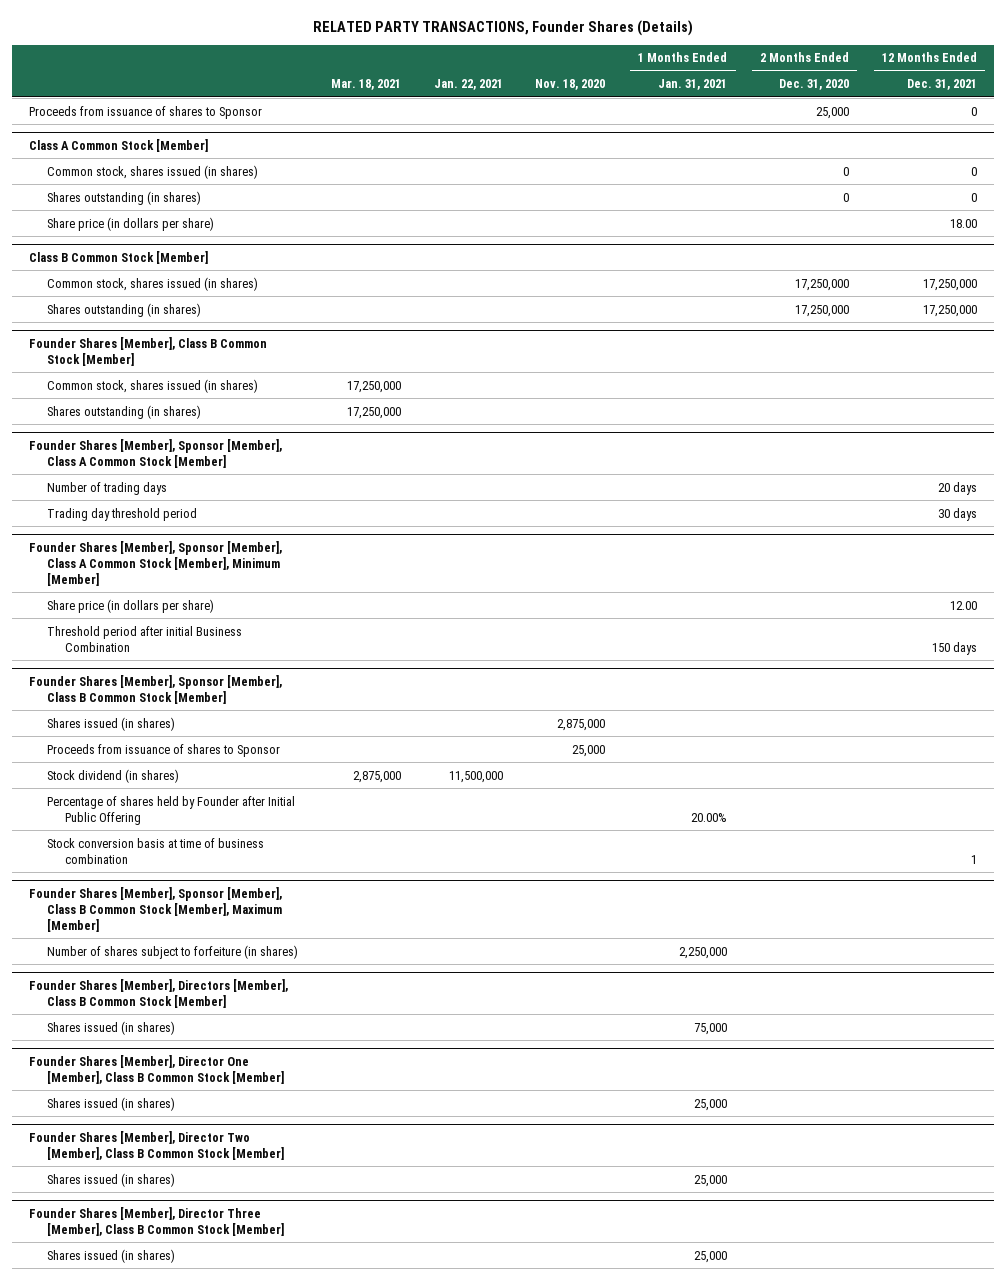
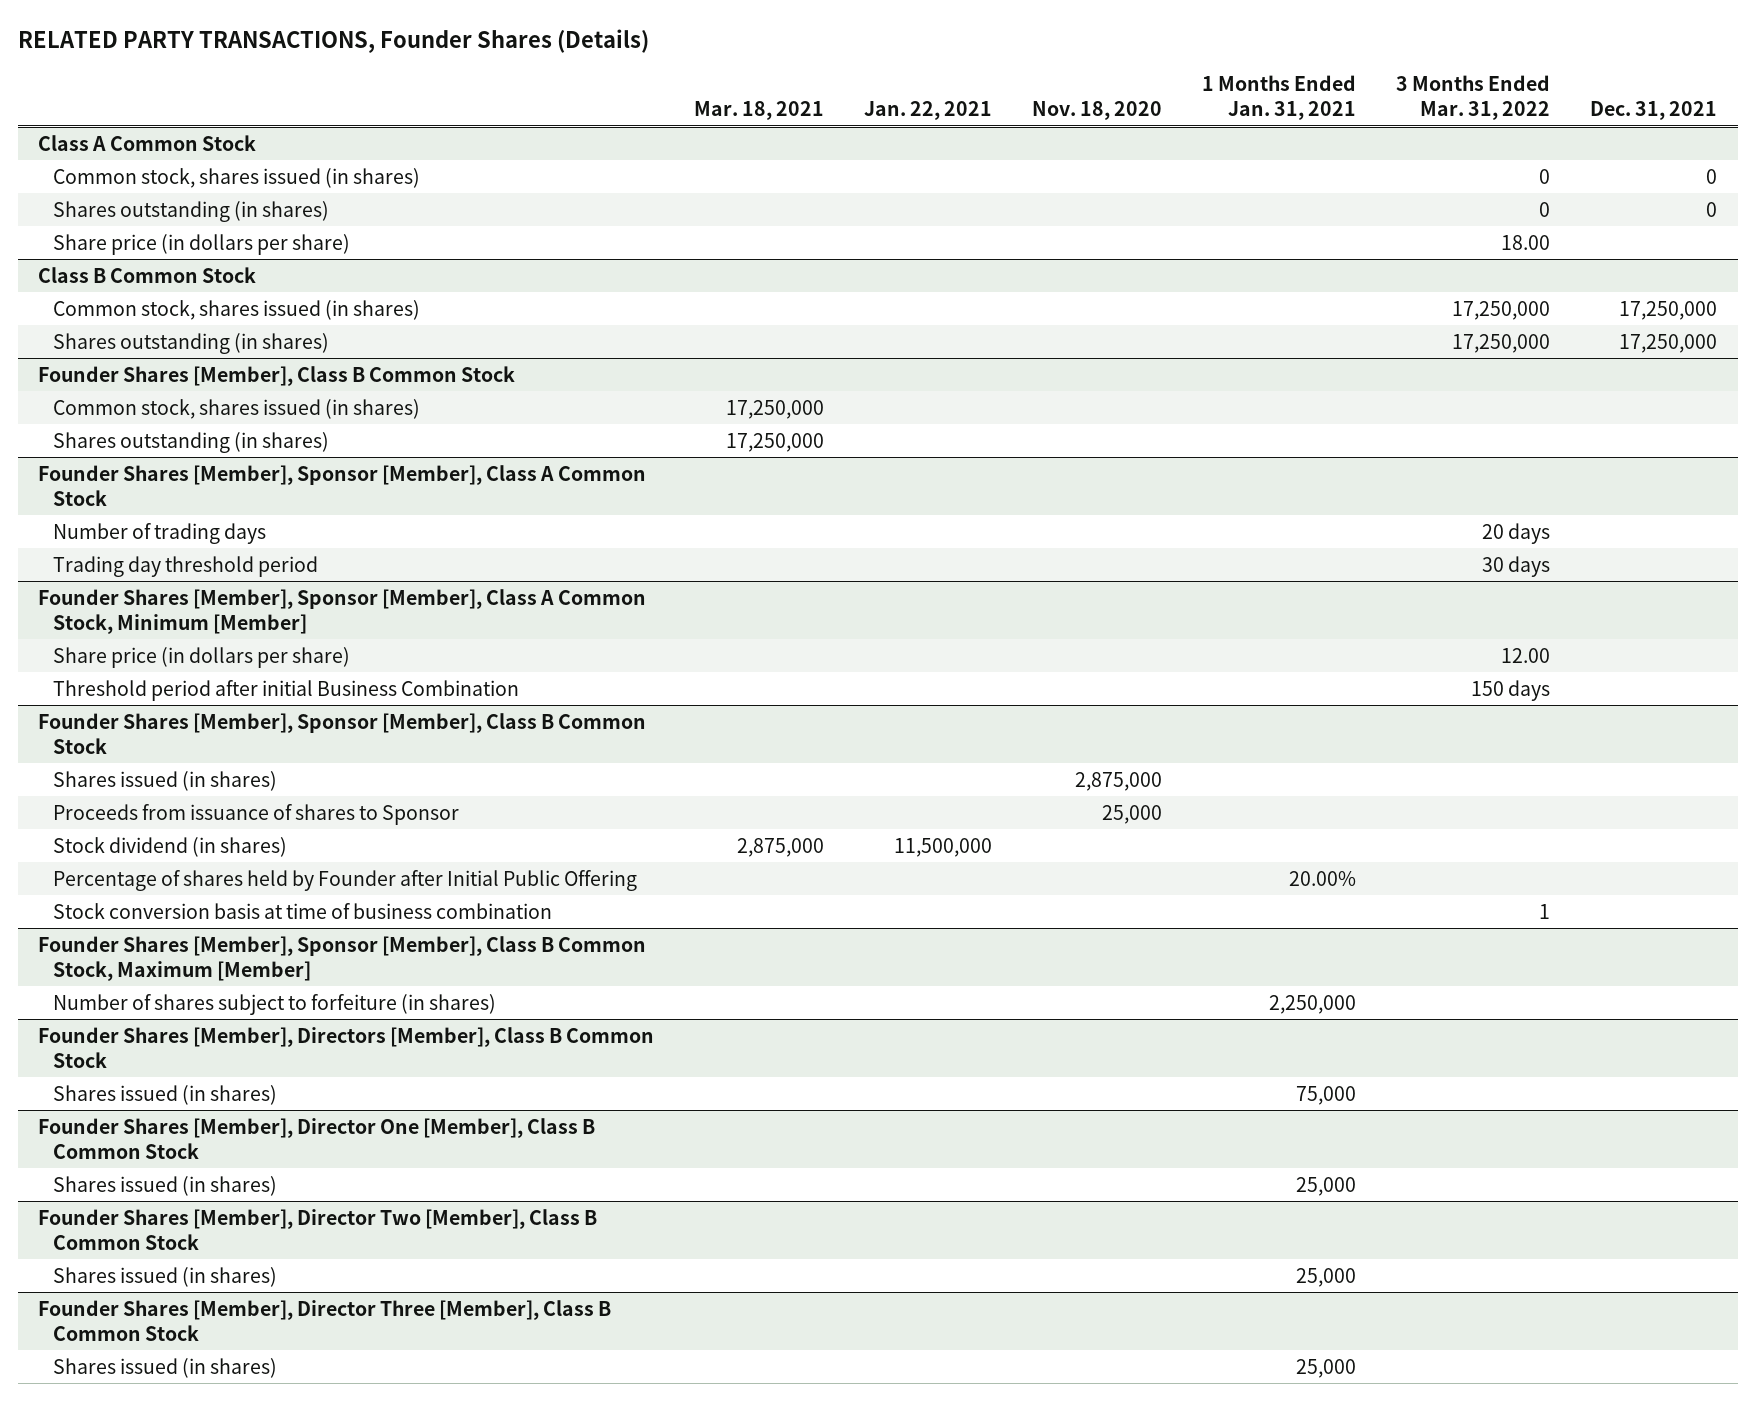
- | Mar. 18, 2021 | Jan. 22, 2021 | Nov. 18, 2020 | 1 Months Ended Jan. 31, 2021 | 2 Months Ended Dec. 31, 2020 | 12 Months Ended Dec. 31, 2021
+ | Mar. 18, 2021 | Jan. 22, 2021 | Nov. 18, 2020 | 1 Months Ended Jan. 31, 2021 | 3 Months Ended Mar. 31, 2022 | Dec. 31, 2021
- Proceeds from issuance of shares to Sponsor | | | | | 25,000 | 0
- Class A Common Stock [Member]
+ Class A Common Stock
- Class B Common Stock [Member]
+ Class B Common Stock
- Founder Shares [Member], Class B Common Stock [Member]
+ Founder Shares [Member], Class B Common Stock
- Founder Shares [Member], Sponsor [Member], Class A Common Stock [Member]
+ Founder Shares [Member], Sponsor [Member], Class A Common Stock
- Founder Shares [Member], Sponsor [Member], Class A Common Stock [Member], Minimum [Member]
+ Founder Shares [Member], Sponsor [Member], Class A Common Stock, Minimum [Member]
- Founder Shares [Member], Sponsor [Member], Class B Common Stock [Member]
+ Founder Shares [Member], Sponsor [Member], Class B Common Stock
- Founder Shares [Member], Sponsor [Member], Class B Common Stock [Member], Maximum [Member]
+ Founder Shares [Member], Sponsor [Member], Class B Common Stock, Maximum [Member]
- Founder Shares [Member], Directors [Member], Class B Common Stock [Member]
+ Founder Shares [Member], Directors [Member], Class B Common Stock
- Founder Shares [Member], Director One [Member], Class B Common Stock [Member]
+ Founder Shares [Member], Director One [Member], Class B Common Stock
- Founder Shares [Member], Director Two [Member], Class B Common Stock [Member]
+ Founder Shares [Member], Director Two [Member], Class B Common Stock
- Founder Shares [Member], Director Three [Member], Class B Common Stock [Member]
+ Founder Shares [Member], Director Three [Member], Class B Common Stock

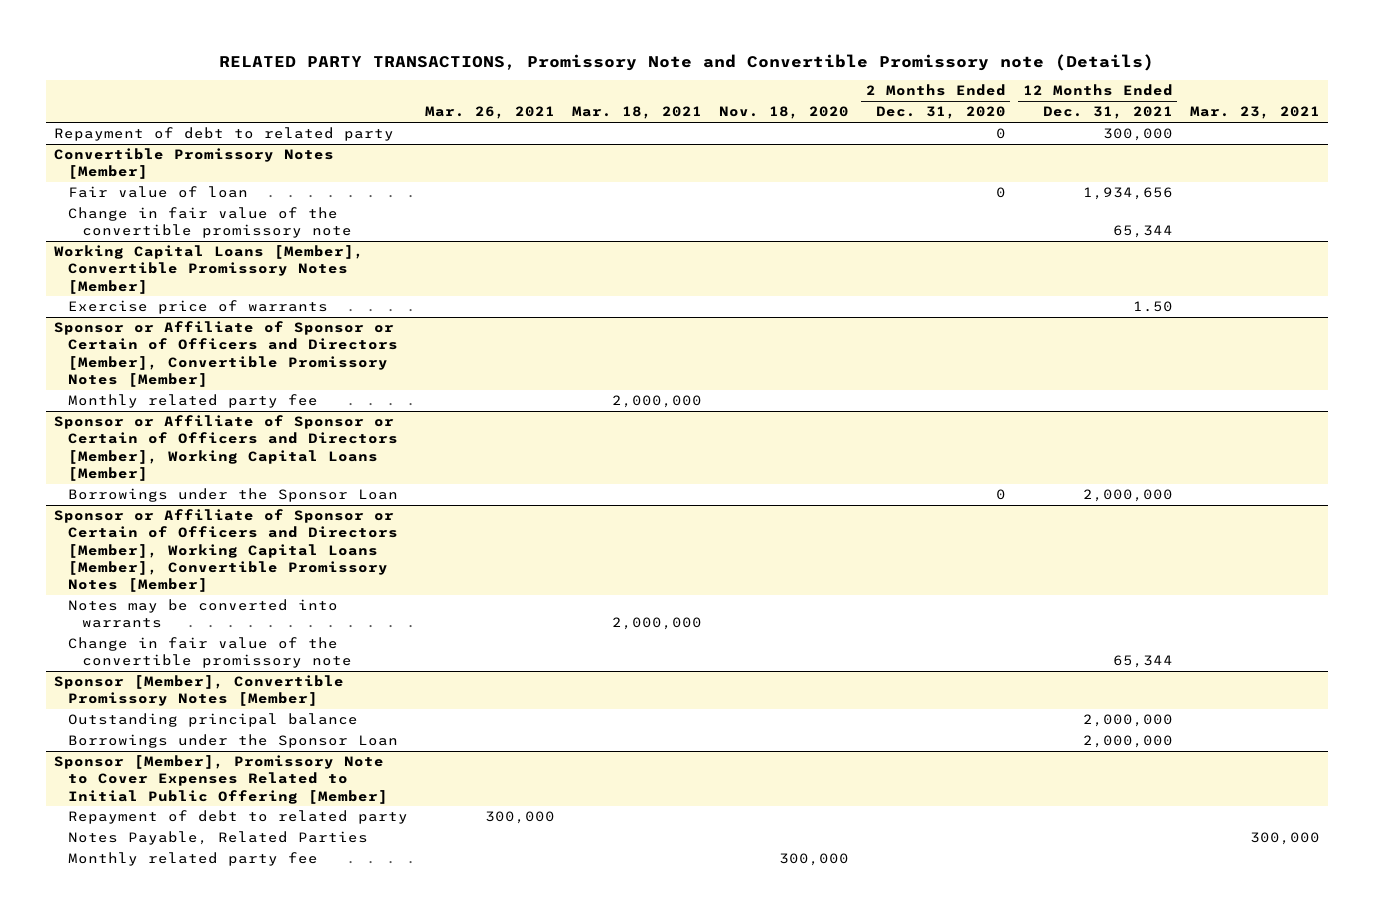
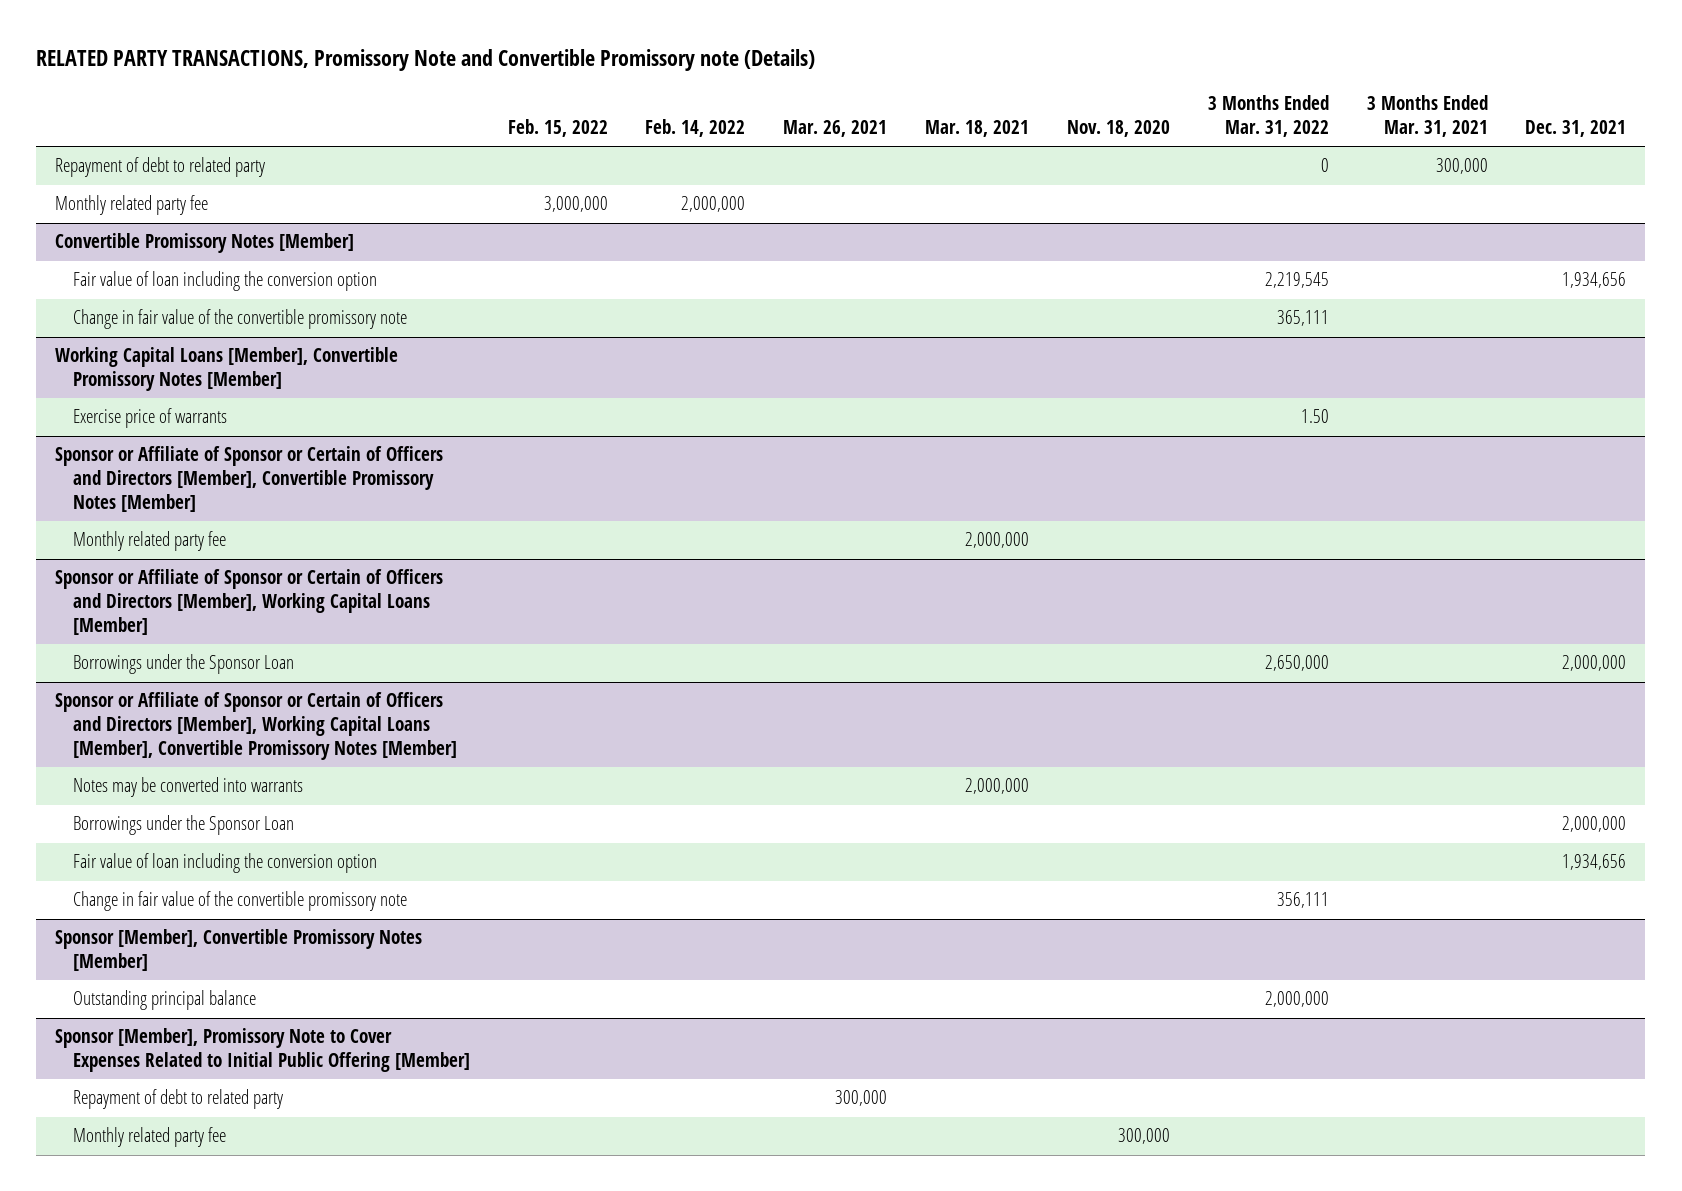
- | Mar. 26, 2021 | Mar. 18, 2021 | Nov. 18, 2020 | 2 Months Ended Dec. 31, 2020 | 12 Months Ended Dec. 31, 2021 | Mar. 23, 2021
+ | Feb. 15, 2022 | Feb. 14, 2022 | Mar. 26, 2021 | Mar. 18, 2021 | Nov. 18, 2020 | 3 Months Ended Mar. 31, 2022 | 3 Months Ended Mar. 31, 2021 | Dec. 31, 2021
+ Monthly related party fee | 3,000,000 | 2,000,000 | | | | | |
@ Convertible Promissory Notes [Member]
- Fair value of loan | | | | 0 | 1,934,656 |
+ Fair value of loan including the conversion option | | | | | | 2,219,545 | | 1,934,656
@ Sponsor or Affiliate of Sponsor or Certain of Officers and Directors [Member], Working Capital Loans [Member], Convertible Promissory Notes [Member]
+ Borrowings under the Sponsor Loan | | | | | | | | 2,000,000
+ Fair value of loan including the conversion option | | | | | | | | 1,934,656
@ Sponsor [Member], Convertible Promissory Notes [Member]
- Borrowings under the Sponsor Loan | | | | | 2,000,000 |
@ Sponsor [Member], Promissory Note to Cover Expenses Related to Initial Public Offering [Member]
- Notes Payable, Related Parties | | | | | | 300,000

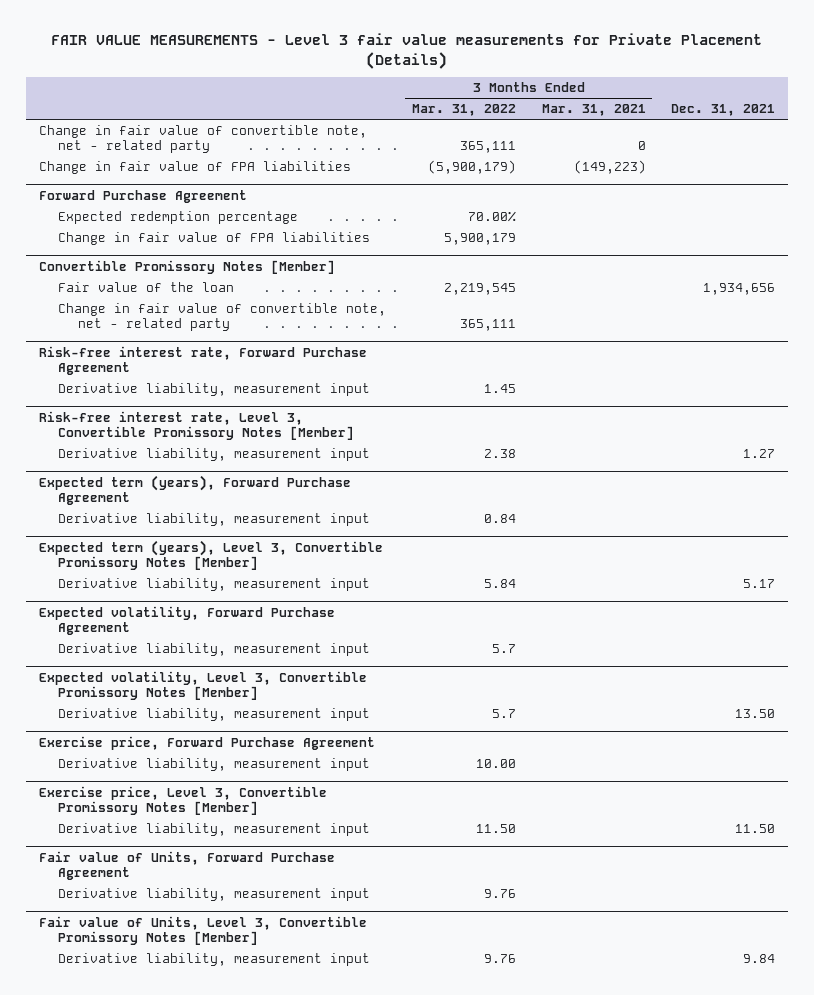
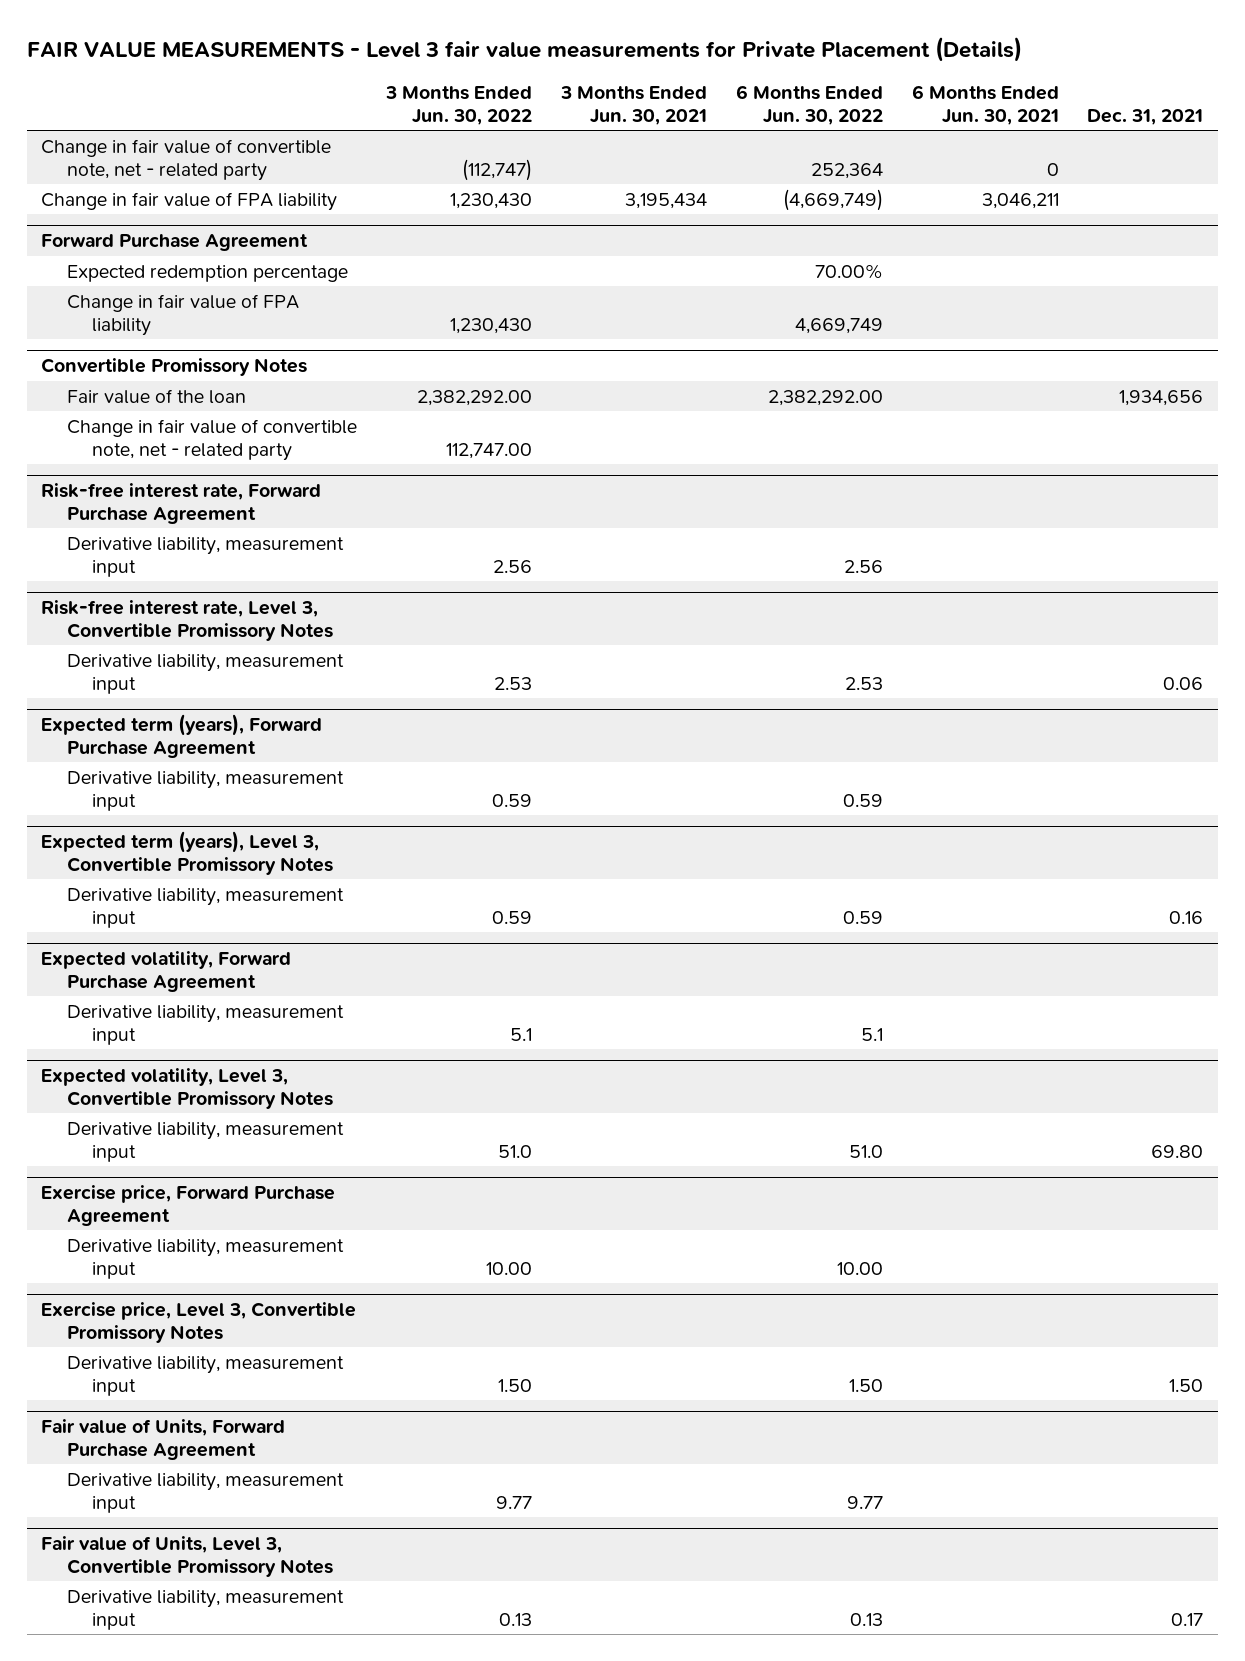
- | 3 Months Ended Mar. 31, 2022 | 3 Months Ended Mar. 31, 2021 | Dec. 31, 2021
+ | 3 Months Ended Jun. 30, 2022 | 3 Months Ended Jun. 30, 2021 | 6 Months Ended Jun. 30, 2022 | 6 Months Ended Jun. 30, 2021 | Dec. 31, 2021
- Change in fair value of FPA liabilities | (5,900,179) | (149,223) |
+ Change in fair value of FPA liability | 1,230,430 | 3,195,434 | (4,669,749) | 3,046,211 |
@ Forward Purchase Agreement
- Change in fair value of FPA liabilities | 5,900,179 | |
- Convertible Promissory Notes [Member]
@ Forward Purchase Agreement
+ Change in fair value of FPA liability | 1,230,430 | | 4,669,749 | |
+ Convertible Promissory Notes
- Risk-free interest rate, Level 3, Convertible Promissory Notes [Member]
- Derivative liability, measurement input | 2.38 | | 1.27
+ Risk-free interest rate, Level 3, Convertible Promissory Notes
+ Derivative liability, measurement input | 2.53 | | 2.53 | | 0.06
- Expected term (years), Level 3, Convertible Promissory Notes [Member]
- Derivative liability, measurement input | 5.84 | | 5.17
+ Expected term (years), Level 3, Convertible Promissory Notes
+ Derivative liability, measurement input | 0.59 | | 0.59 | | 0.16
- Expected volatility, Level 3, Convertible Promissory Notes [Member]
- Derivative liability, measurement input | 5.7 | | 13.50
+ Expected volatility, Level 3, Convertible Promissory Notes
+ Derivative liability, measurement input | 51.0 | | 51.0 | | 69.80
- Exercise price, Level 3, Convertible Promissory Notes [Member]
- Derivative liability, measurement input | 11.50 | | 11.50
+ Exercise price, Level 3, Convertible Promissory Notes
+ Derivative liability, measurement input | 1.50 | | 1.50 | | 1.50
- Fair value of Units, Level 3, Convertible Promissory Notes [Member]
- Derivative liability, measurement input | 9.76 | | 9.84
+ Fair value of Units, Level 3, Convertible Promissory Notes
+ Derivative liability, measurement input | 0.13 | | 0.13 | | 0.17

